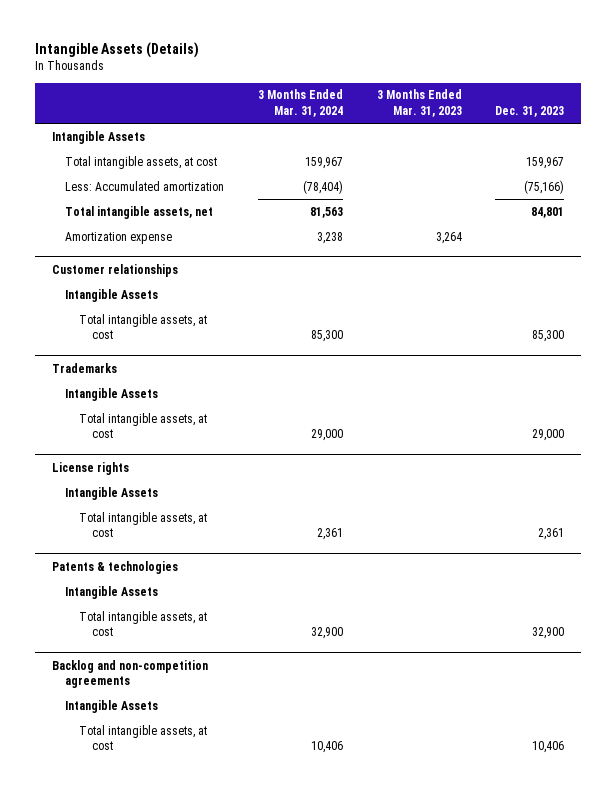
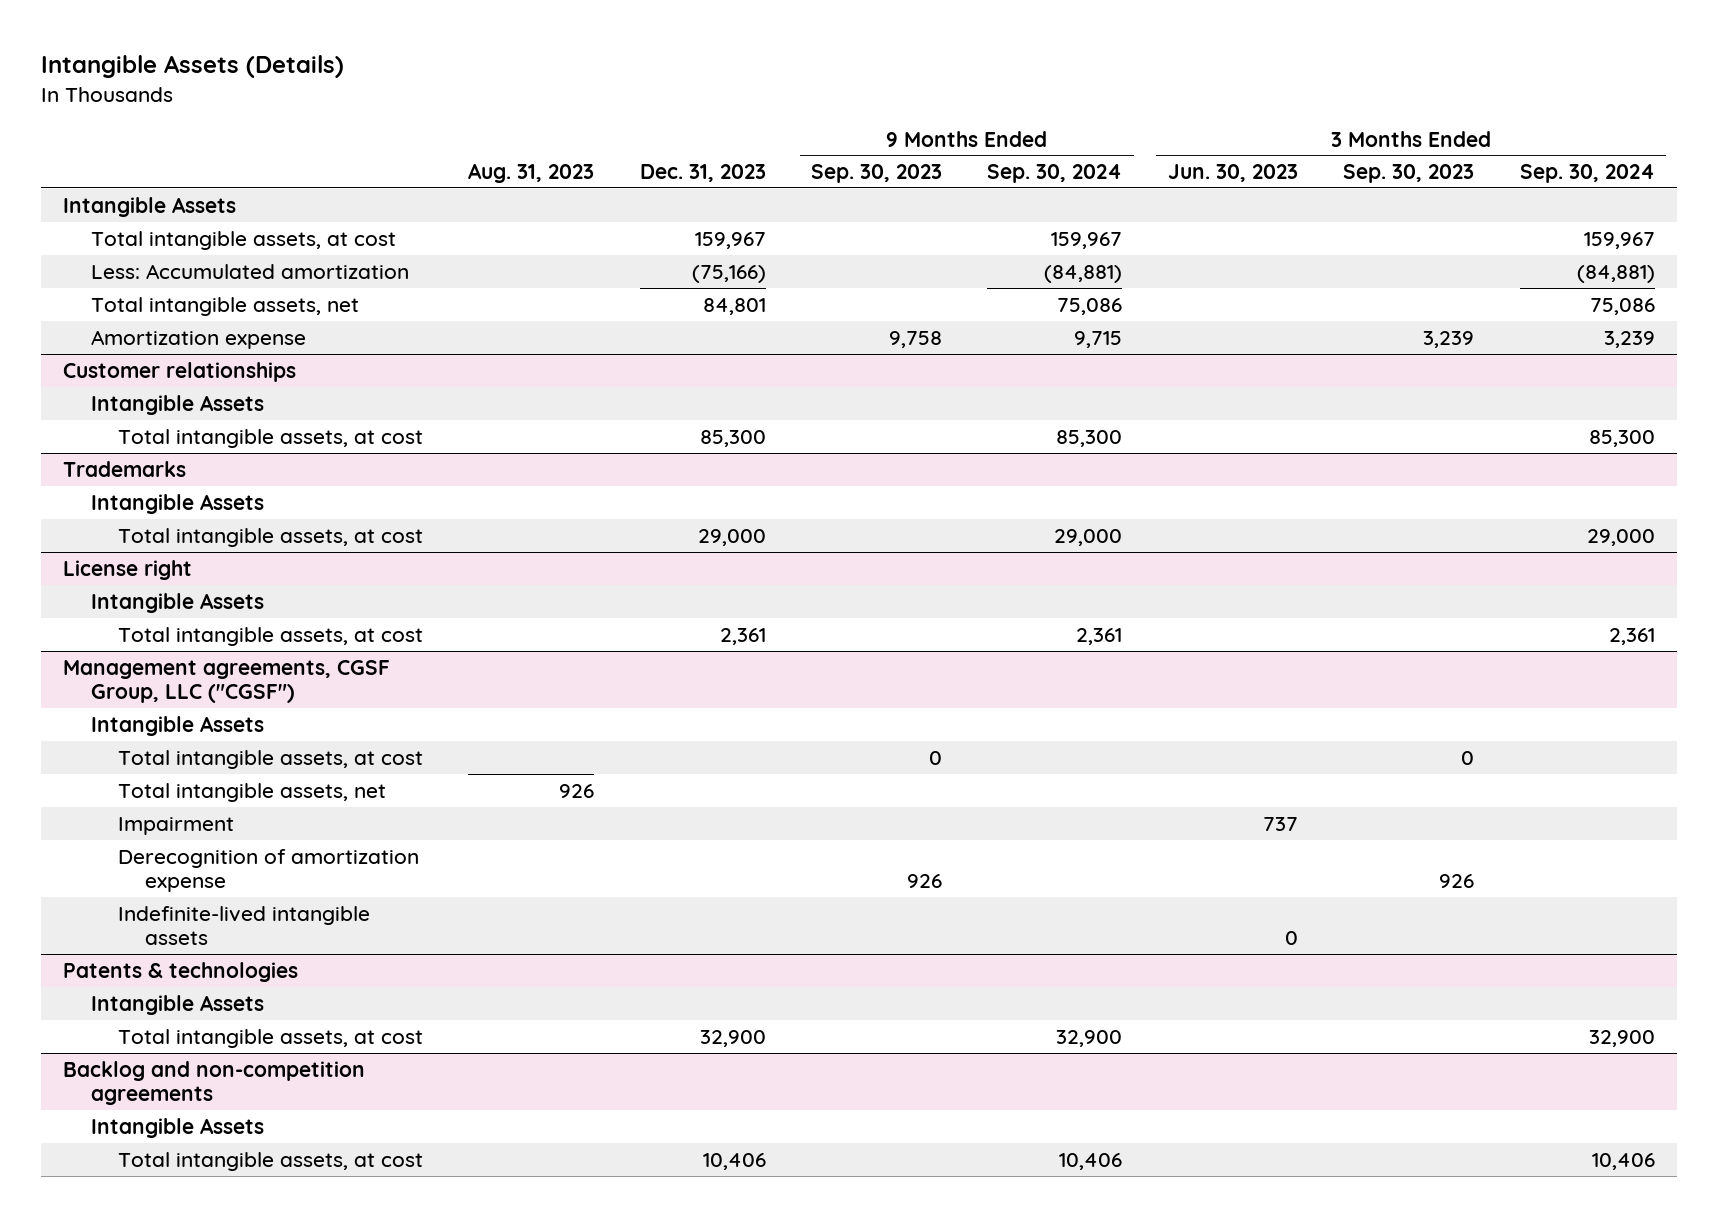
- | 3 Months Ended Mar. 31, 2024 | 3 Months Ended Mar. 31, 2023 | Dec. 31, 2023
+ | Aug. 31, 2023 | Dec. 31, 2023 | 9 Months Ended Sep. 30, 2023 | 9 Months Ended Sep. 30, 2024 | 3 Months Ended Jun. 30, 2023 | 3 Months Ended Sep. 30, 2023 | 3 Months Ended Sep. 30, 2024
- License rights
+ License right
+ Management agreements, CGSF Group, LLC ("CGSF")
+ Intangible Assets
+ Total intangible assets, at cost | | | 0 | | | 0 |
+ Total intangible assets, net | 926 | | | | | |
+ Impairment | | | | | 737 | |
+ Derecognition of amortization expense | | | 926 | | | 926 |
+ Indefinite-lived intangible assets | | | | | 0 | |

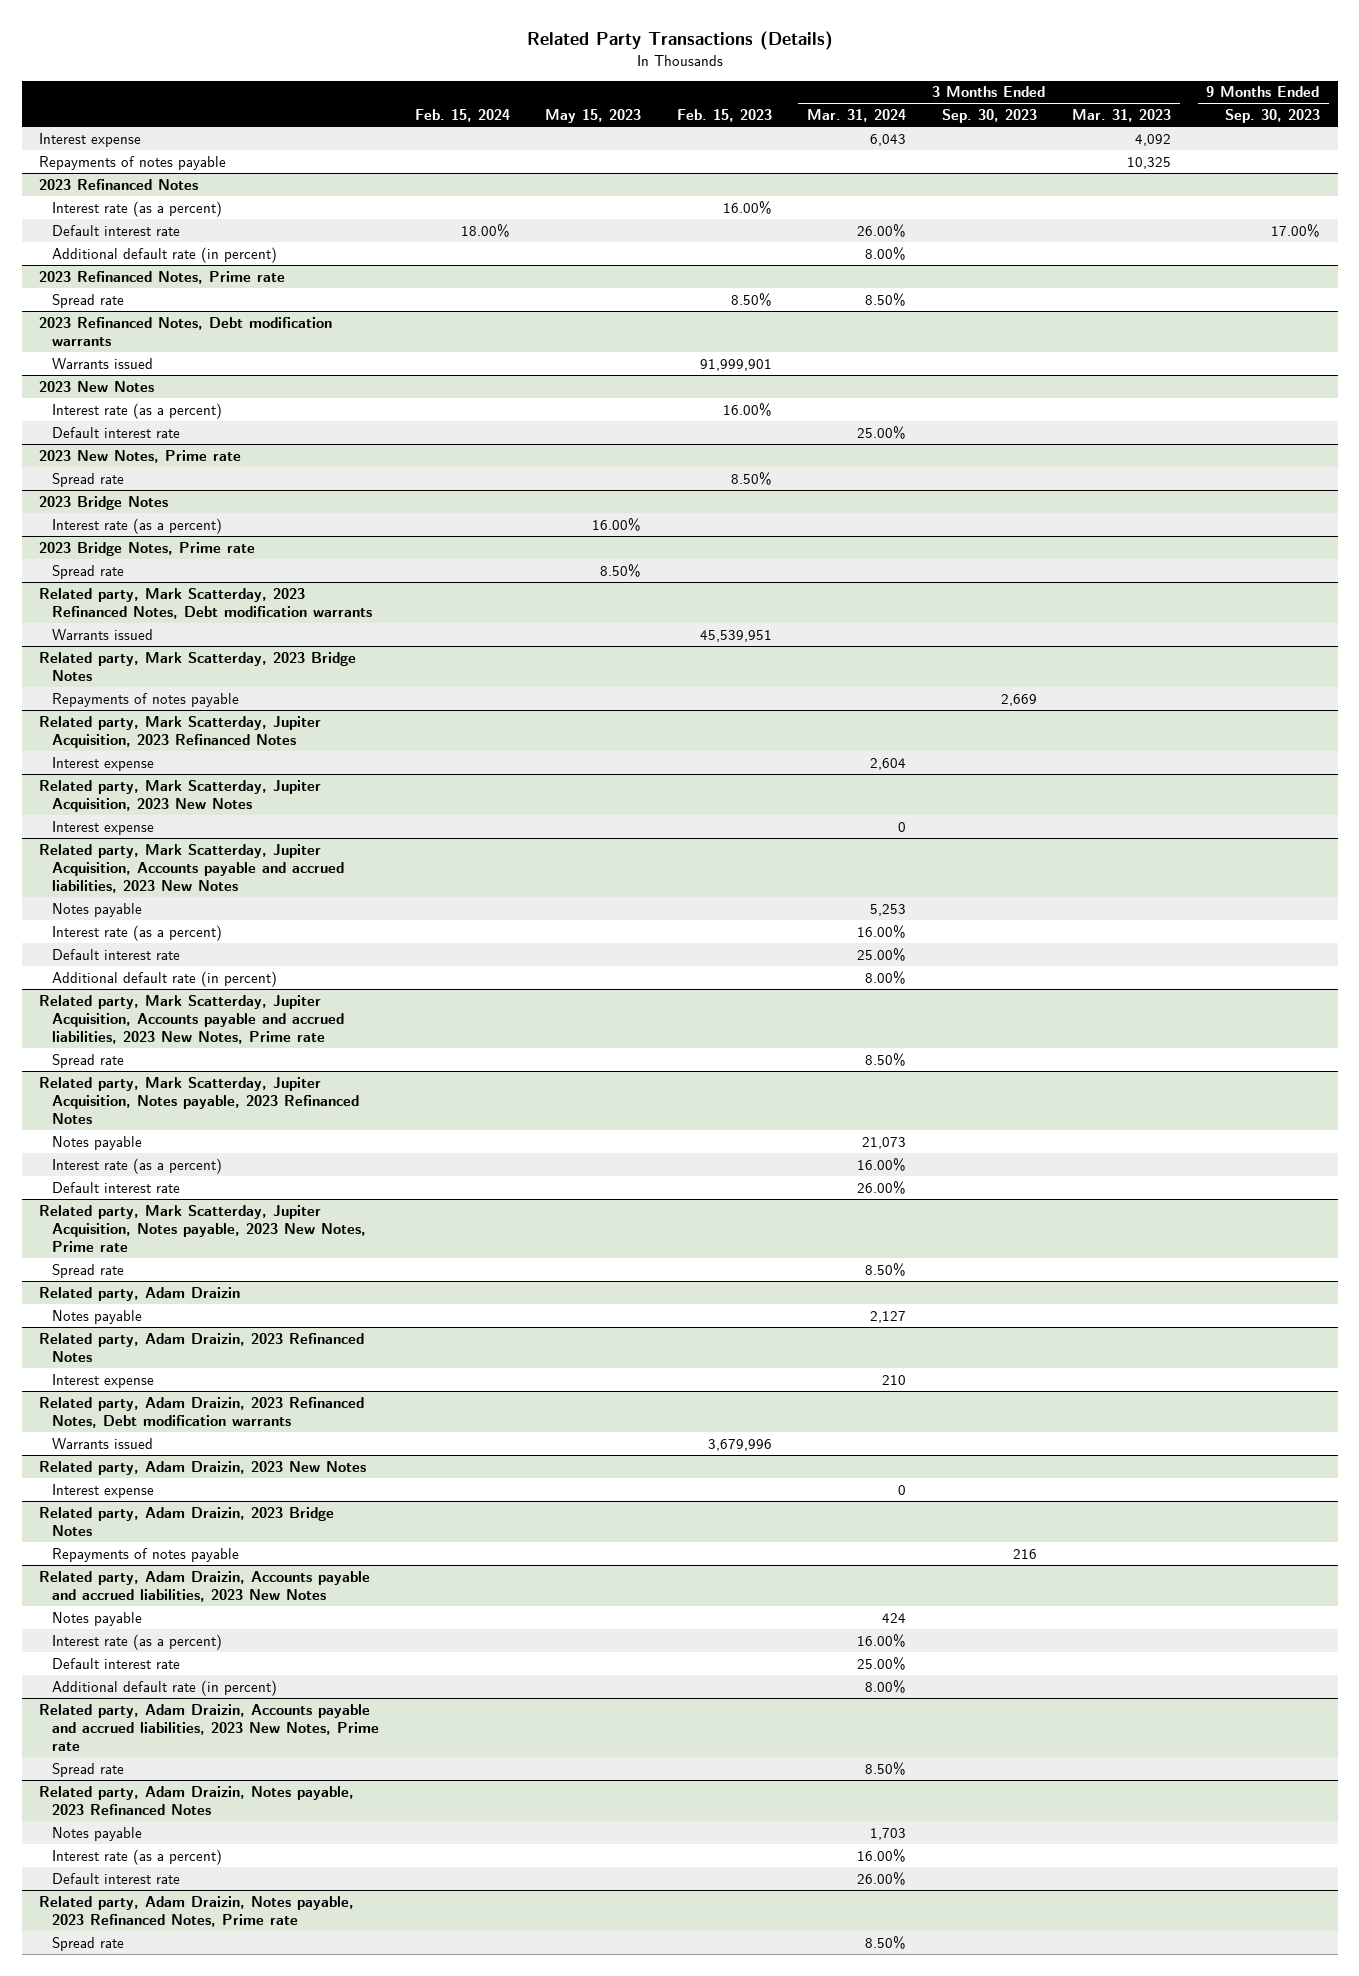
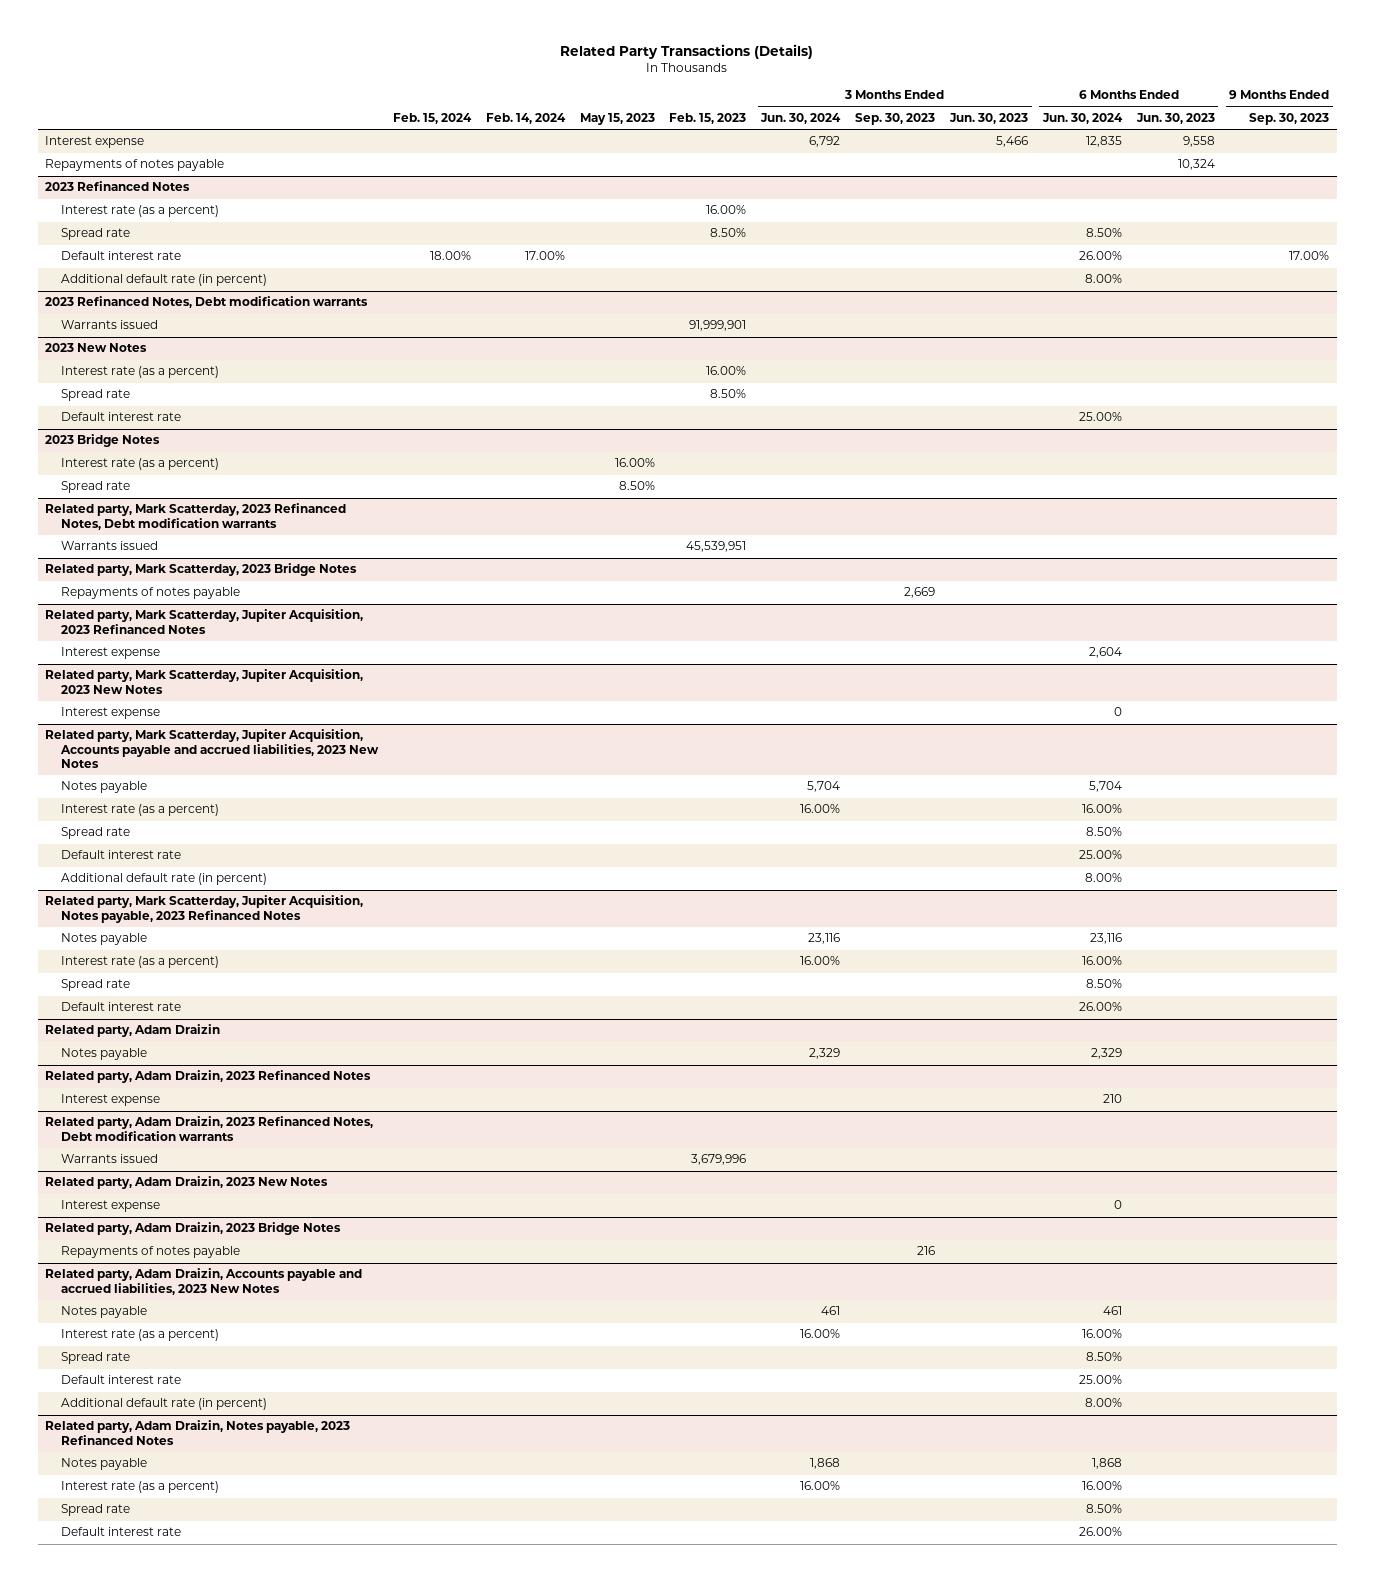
- | Feb. 15, 2024 | May 15, 2023 | Feb. 15, 2023 | 3 Months Ended Mar. 31, 2024 | 3 Months Ended Sep. 30, 2023 | 3 Months Ended Mar. 31, 2023 | 9 Months Ended Sep. 30, 2023
+ | Feb. 15, 2024 | Feb. 14, 2024 | May 15, 2023 | Feb. 15, 2023 | 3 Months Ended Jun. 30, 2024 | 3 Months Ended Sep. 30, 2023 | 3 Months Ended Jun. 30, 2023 | 6 Months Ended Jun. 30, 2024 | 6 Months Ended Jun. 30, 2023 | 9 Months Ended Sep. 30, 2023
@ 2023 Refinanced Notes
+ Spread rate | | | | 8.50% | | | | 8.50% | |
- 2023 Refinanced Notes, Prime rate
- Spread rate | | | 8.50% | 8.50% | | |
@ 2023 New Notes
+ Spread rate | | | | 8.50% | | | | | |
- 2023 New Notes, Prime rate
- Spread rate | | | 8.50% | | | |
- 2023 Bridge Notes, Prime rate
- Spread rate | | 8.50% | | | | |
@ 2023 Bridge Notes
+ Spread rate | | | 8.50% | | | | | | |
@ Related party, Mark Scatterday, Jupiter Acquisition, Accounts payable and accrued liabilities, 2023 New Notes
+ Spread rate | | | | | | | | 8.50% | |
- Related party, Mark Scatterday, Jupiter Acquisition, Accounts payable and accrued liabilities, 2023 New Notes, Prime rate
- Spread rate | | | | 8.50% | | |
@ Related party, Mark Scatterday, Jupiter Acquisition, Notes payable, 2023 Refinanced Notes
+ Spread rate | | | | | | | | 8.50% | |
- Related party, Mark Scatterday, Jupiter Acquisition, Notes payable, 2023 New Notes, Prime rate
- Spread rate | | | | 8.50% | | |
@ Related party, Adam Draizin, Accounts payable and accrued liabilities, 2023 New Notes
+ Spread rate | | | | | | | | 8.50% | |
- Related party, Adam Draizin, Accounts payable and accrued liabilities, 2023 New Notes, Prime rate
- Spread rate | | | | 8.50% | | |
@ Related party, Adam Draizin, Notes payable, 2023 Refinanced Notes
+ Spread rate | | | | | | | | 8.50% | |
- Related party, Adam Draizin, Notes payable, 2023 Refinanced Notes, Prime rate
- Spread rate | | | | 8.50% | | |

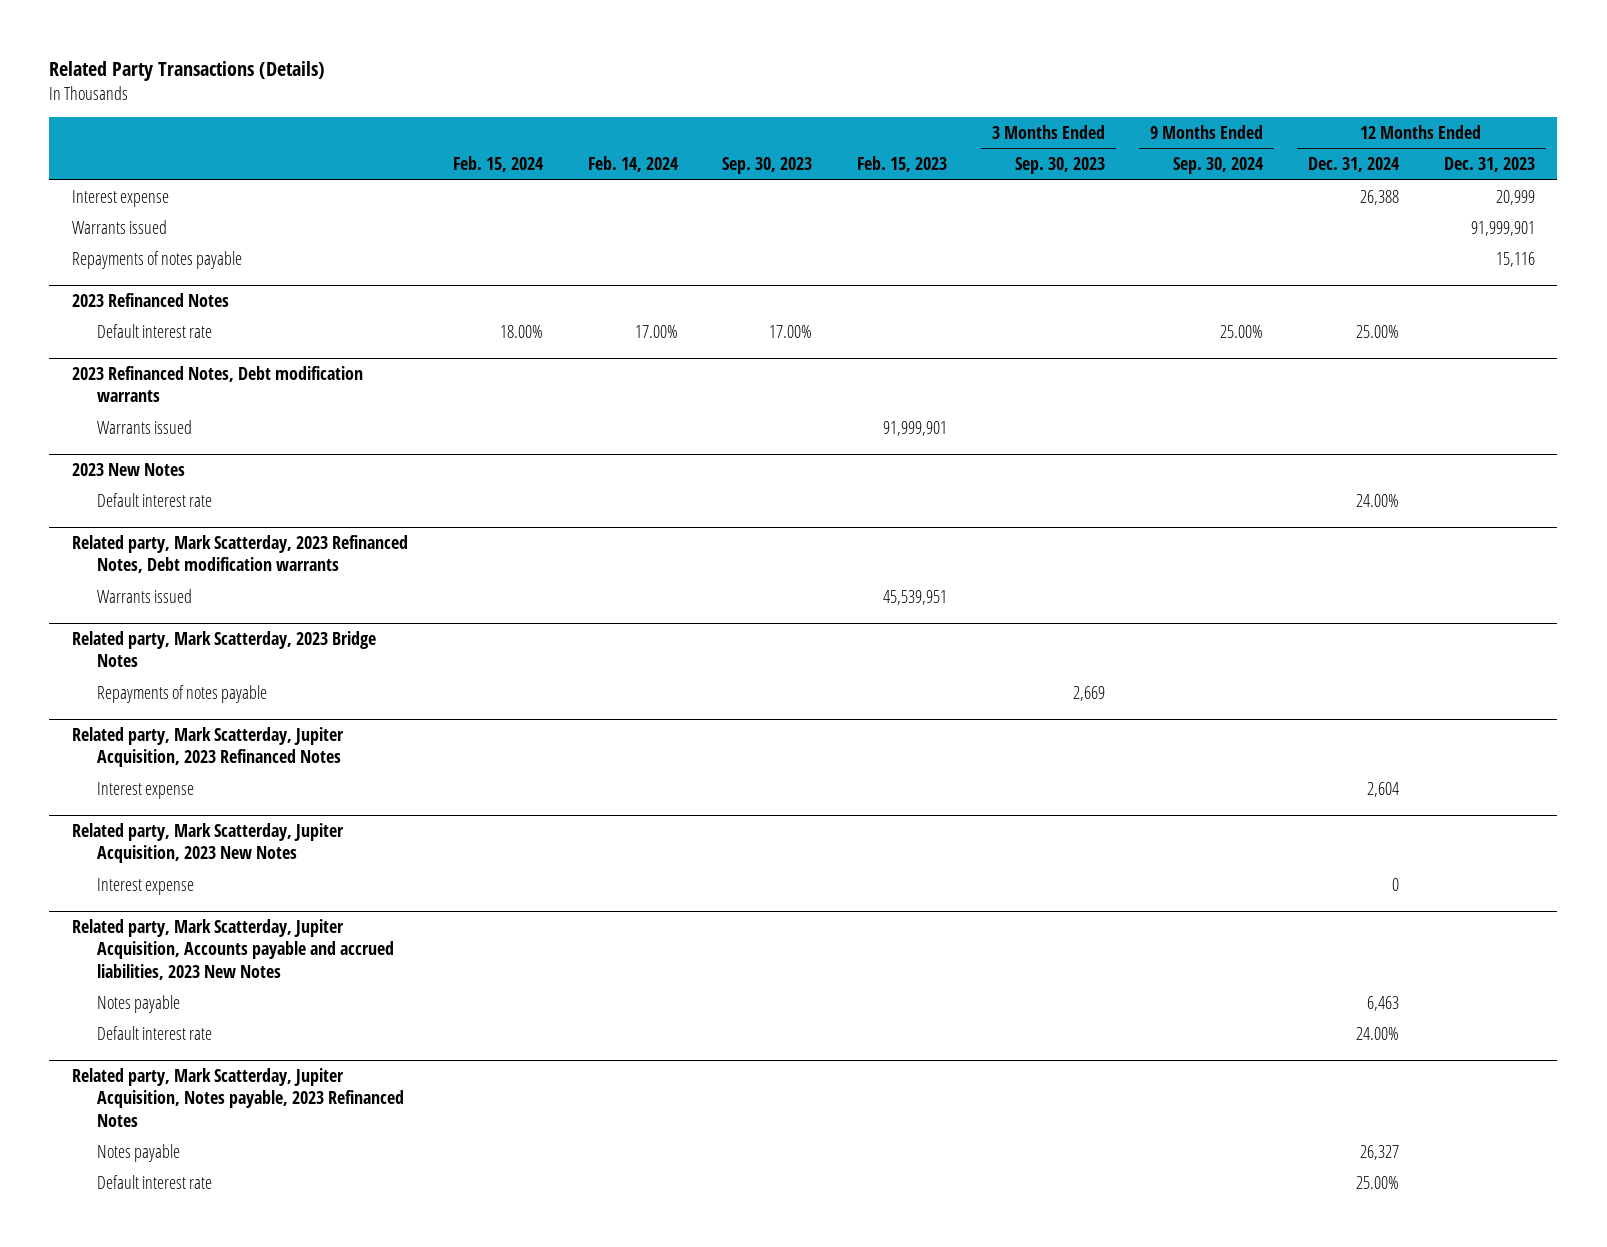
- | Feb. 15, 2024 | Feb. 14, 2024 | May 15, 2023 | Feb. 15, 2023 | 3 Months Ended Jun. 30, 2024 | 3 Months Ended Sep. 30, 2023 | 3 Months Ended Jun. 30, 2023 | 6 Months Ended Jun. 30, 2024 | 6 Months Ended Jun. 30, 2023 | 9 Months Ended Sep. 30, 2023
+ | Feb. 15, 2024 | Feb. 14, 2024 | Sep. 30, 2023 | Feb. 15, 2023 | 3 Months Ended Sep. 30, 2023 | 9 Months Ended Sep. 30, 2024 | 12 Months Ended Dec. 31, 2024 | 12 Months Ended Dec. 31, 2023
+ Warrants issued | | | | | | | | 91,999,901
@ 2023 Refinanced Notes
- Interest rate (as a percent) | | | | 16.00% | | | | | |
- Spread rate | | | | 8.50% | | | | 8.50% | |
- Additional default rate (in percent) | | | | | | | | 8.00% | |
@ 2023 New Notes
- Interest rate (as a percent) | | | | 16.00% | | | | | |
- Spread rate | | | | 8.50% | | | | | |
- 2023 Bridge Notes
- Interest rate (as a percent) | | | 16.00% | | | | | | |
- Spread rate | | | 8.50% | | | | | | |
@ Related party, Mark Scatterday, Jupiter Acquisition, Accounts payable and accrued liabilities, 2023 New Notes
- Interest rate (as a percent) | | | | | 16.00% | | | 16.00% | |
- Spread rate | | | | | | | | 8.50% | |
- Additional default rate (in percent) | | | | | | | | 8.00% | |
@ Related party, Mark Scatterday, Jupiter Acquisition, Notes payable, 2023 Refinanced Notes
- Interest rate (as a percent) | | | | | 16.00% | | | 16.00% | |
- Spread rate | | | | | | | | 8.50% | |
- Related party, Adam Draizin
- Notes payable | | | | | 2,329 | | | 2,329 | |
- Related party, Adam Draizin, 2023 Refinanced Notes
- Interest expense | | | | | | | | 210 | |
- Related party, Adam Draizin, 2023 Refinanced Notes, Debt modification warrants
- Warrants issued | | | | 3,679,996 | | | | | |
- Related party, Adam Draizin, 2023 New Notes
- Interest expense | | | | | | | | 0 | |
- Related party, Adam Draizin, 2023 Bridge Notes
- Repayments of notes payable | | | | | | 216 | | | |
- Related party, Adam Draizin, Accounts payable and accrued liabilities, 2023 New Notes
- Notes payable | | | | | 461 | | | 461 | |
- Interest rate (as a percent) | | | | | 16.00% | | | 16.00% | |
- Spread rate | | | | | | | | 8.50% | |
- Default interest rate | | | | | | | | 25.00% | |
- Additional default rate (in percent) | | | | | | | | 8.00% | |
- Related party, Adam Draizin, Notes payable, 2023 Refinanced Notes
- Notes payable | | | | | 1,868 | | | 1,868 | |
- Interest rate (as a percent) | | | | | 16.00% | | | 16.00% | |
- Spread rate | | | | | | | | 8.50% | |
- Default interest rate | | | | | | | | 26.00% | |

